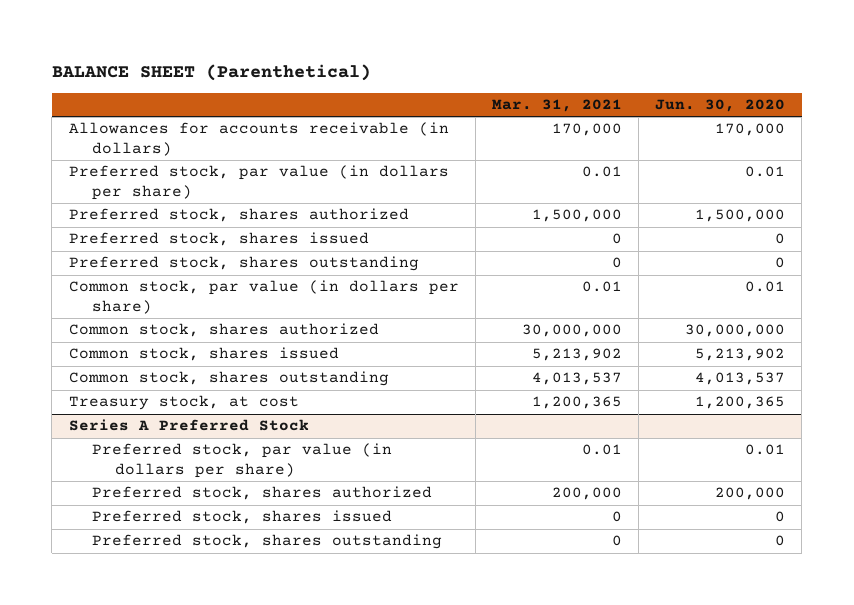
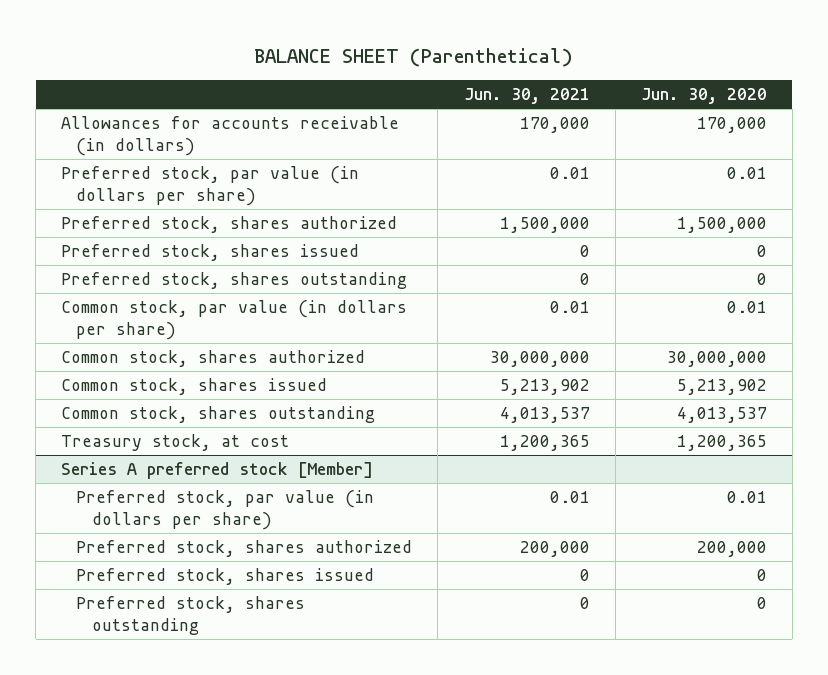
- | Mar. 31, 2021 | Jun. 30, 2020
+ | Jun. 30, 2021 | Jun. 30, 2020
- Series A Preferred Stock
+ Series A preferred stock [Member]

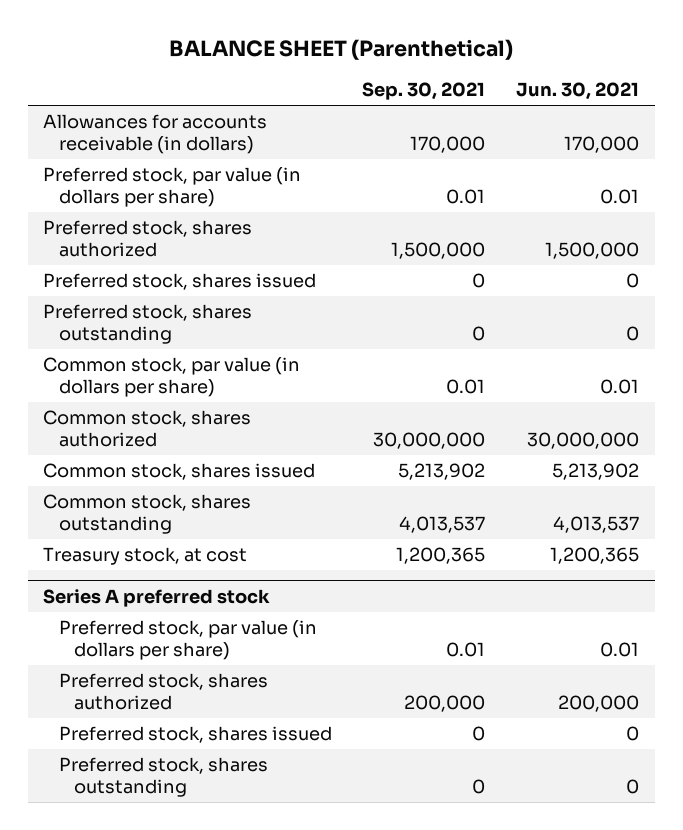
- | Jun. 30, 2021 | Jun. 30, 2020
+ | Sep. 30, 2021 | Jun. 30, 2021
- Series A preferred stock [Member]
+ Series A preferred stock

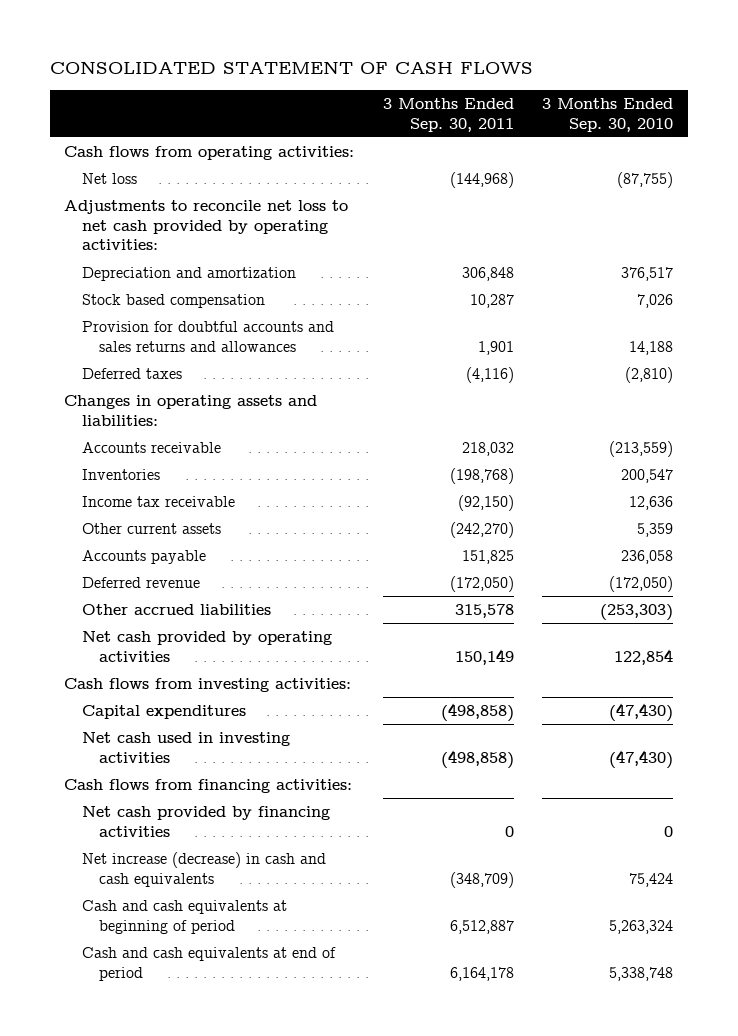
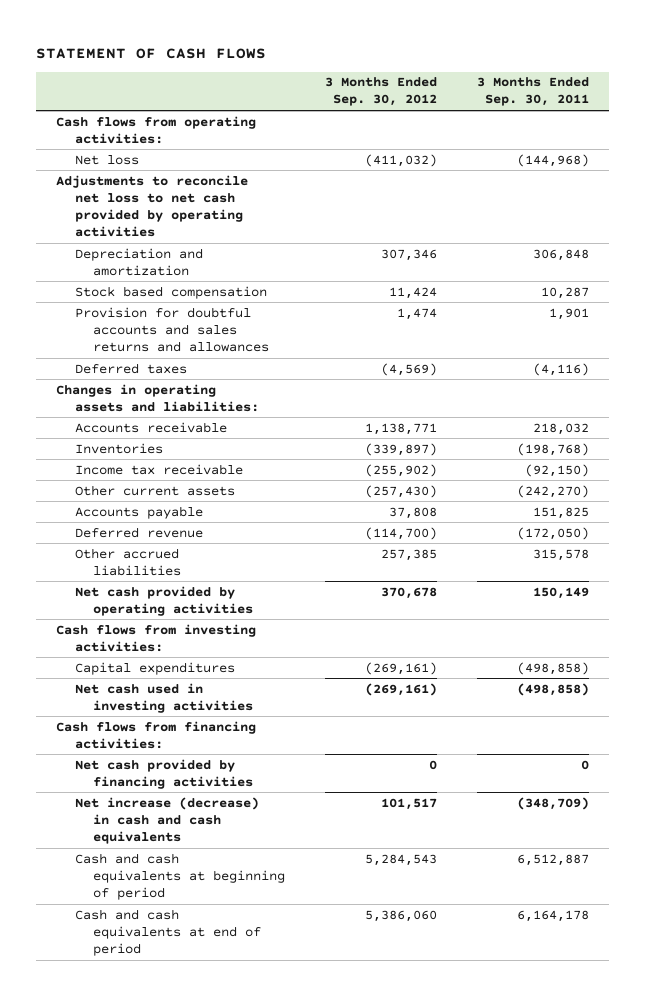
- CONSOLIDATED STATEMENT OF CASH FLOWS
+ STATEMENT OF CASH FLOWS
- | 3 Months Ended Sep. 30, 2011 | 3 Months Ended Sep. 30, 2010
+ | 3 Months Ended Sep. 30, 2012 | 3 Months Ended Sep. 30, 2011
- Adjustments to reconcile net loss to net cash provided by operating activities:
+ Adjustments to reconcile net loss to net cash provided by operating activities

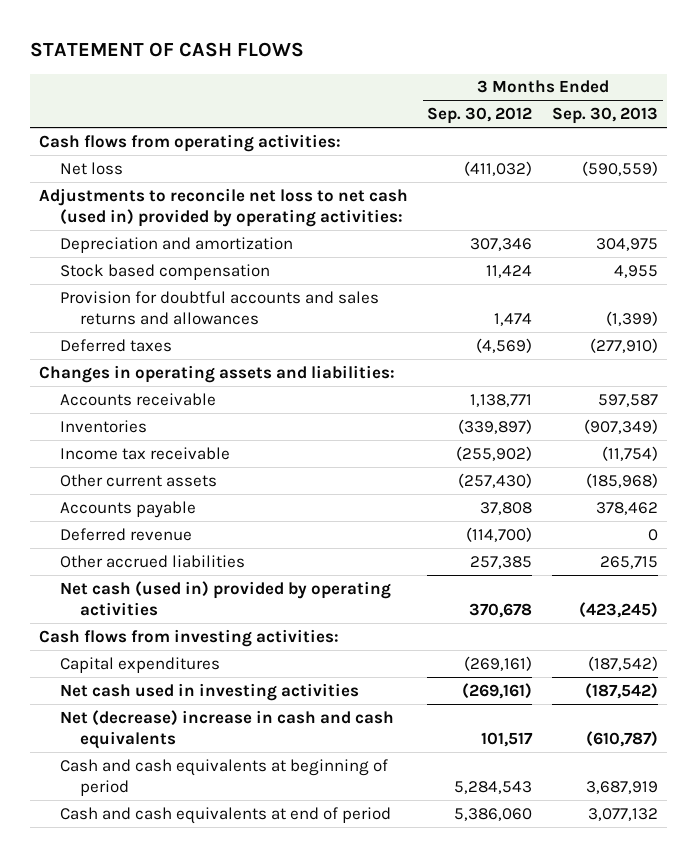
- | 3 Months Ended Sep. 30, 2012 | 3 Months Ended Sep. 30, 2011
+ | 3 Months Ended Sep. 30, 2012 | 3 Months Ended Sep. 30, 2013
- Adjustments to reconcile net loss to net cash provided by operating activities
+ Adjustments to reconcile net loss to net cash (used in) provided by operating activities:
- Net cash provided by operating activities | 370,678 | 150,149
+ Net cash (used in) provided by operating activities | 370,678 | (423,245)
- Cash flows from financing activities:
- Net cash provided by financing activities | 0 | 0
- Net increase (decrease) in cash and cash equivalents | 101,517 | (348,709)
+ Net (decrease) increase in cash and cash equivalents | 101,517 | (610,787)

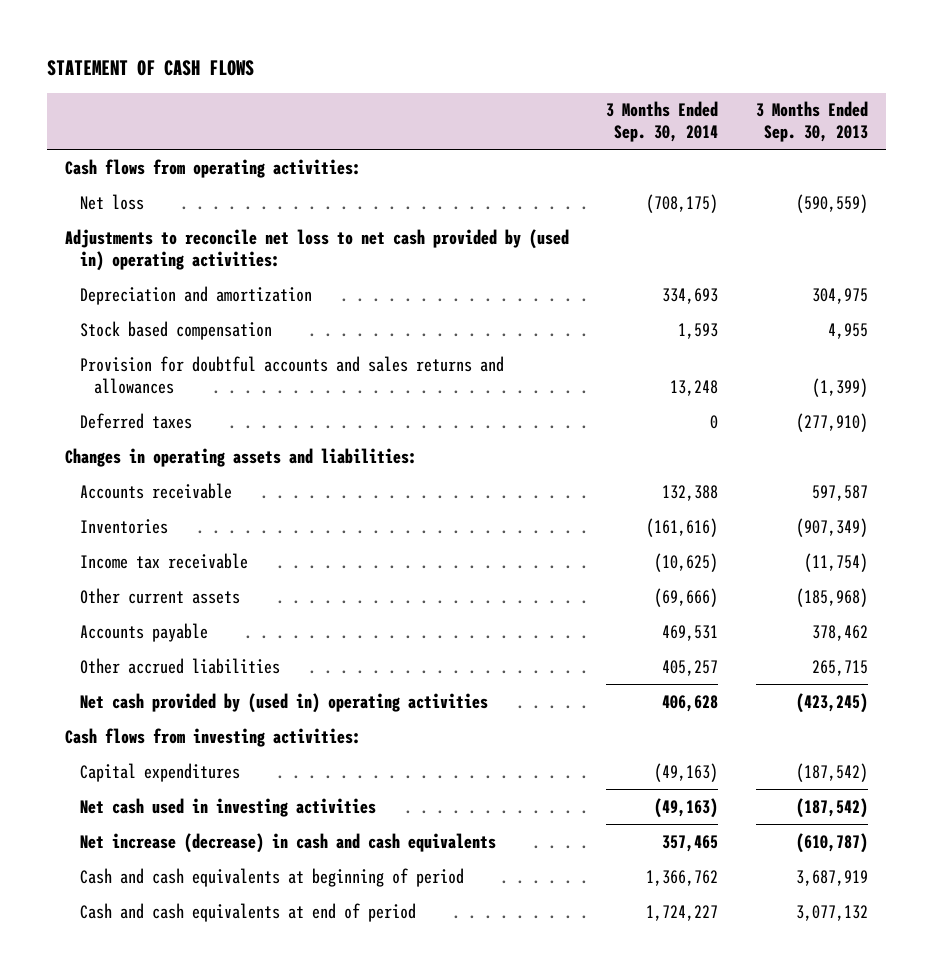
- | 3 Months Ended Sep. 30, 2012 | 3 Months Ended Sep. 30, 2013
+ | 3 Months Ended Sep. 30, 2014 | 3 Months Ended Sep. 30, 2013
- Adjustments to reconcile net loss to net cash (used in) provided by operating activities:
+ Adjustments to reconcile net loss to net cash provided by (used in) operating activities:
- Deferred revenue | (114,700) | 0
- Net cash (used in) provided by operating activities | 370,678 | (423,245)
+ Net cash provided by (used in) operating activities | 406,628 | (423,245)
- Net (decrease) increase in cash and cash equivalents | 101,517 | (610,787)
+ Net increase (decrease) in cash and cash equivalents | 357,465 | (610,787)

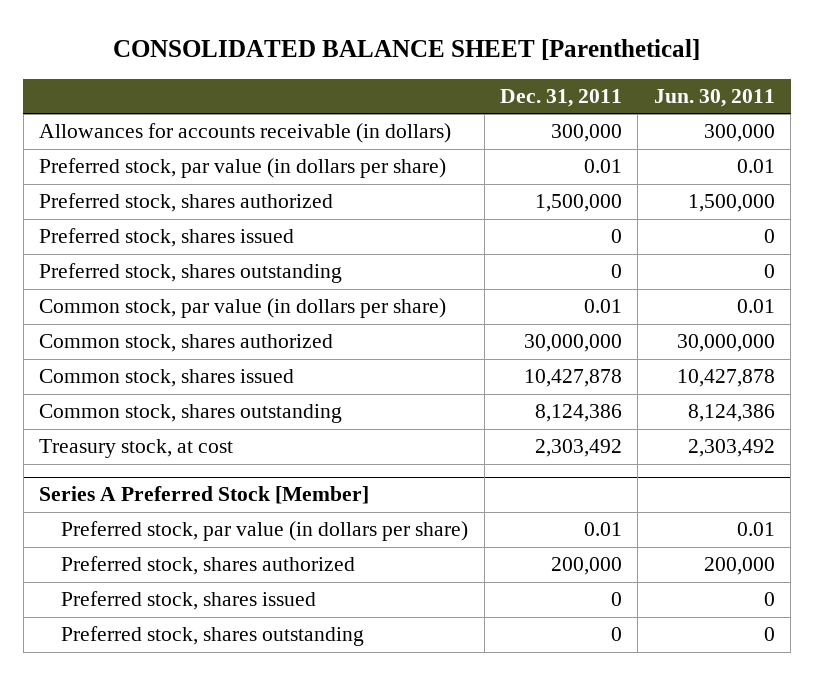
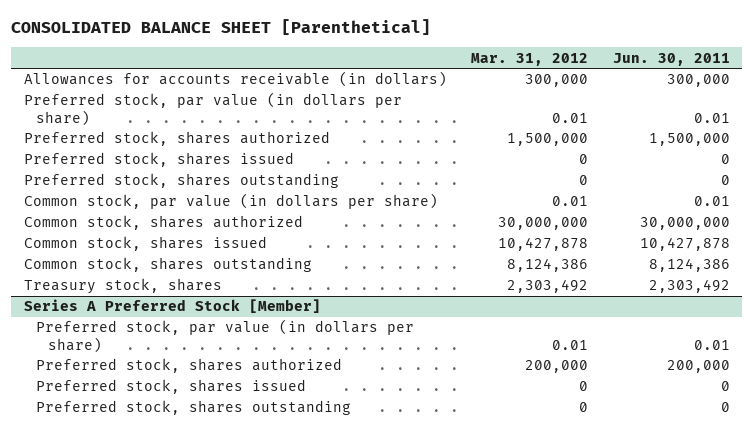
- | Dec. 31, 2011 | Jun. 30, 2011
+ | Mar. 31, 2012 | Jun. 30, 2011
- Treasury stock, at cost | 2,303,492 | 2,303,492
+ Treasury stock, shares | 2,303,492 | 2,303,492

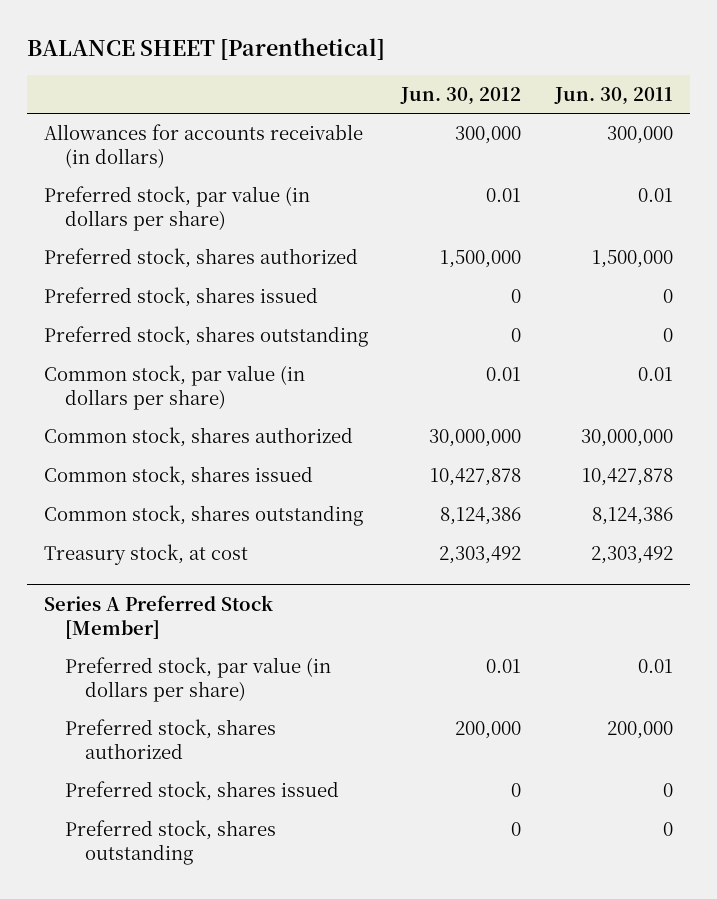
- CONSOLIDATED BALANCE SHEET [Parenthetical]
+ BALANCE SHEET [Parenthetical]
- | Mar. 31, 2012 | Jun. 30, 2011
+ | Jun. 30, 2012 | Jun. 30, 2011
- Treasury stock, shares | 2,303,492 | 2,303,492
+ Treasury stock, at cost | 2,303,492 | 2,303,492

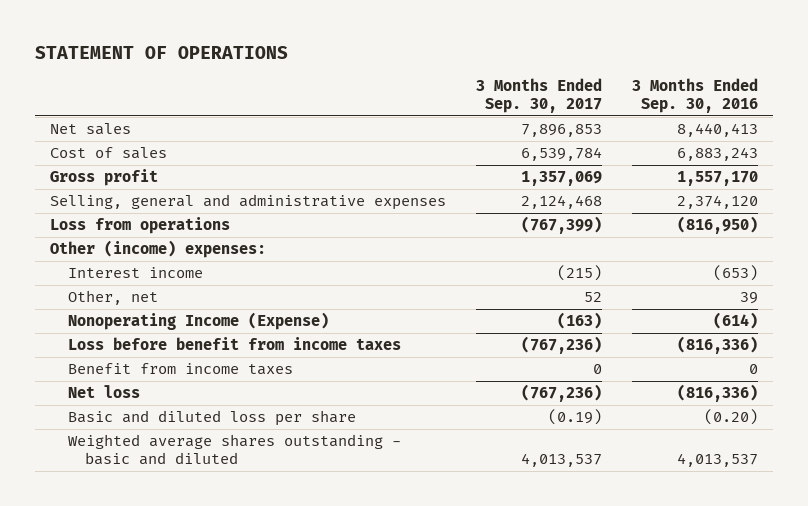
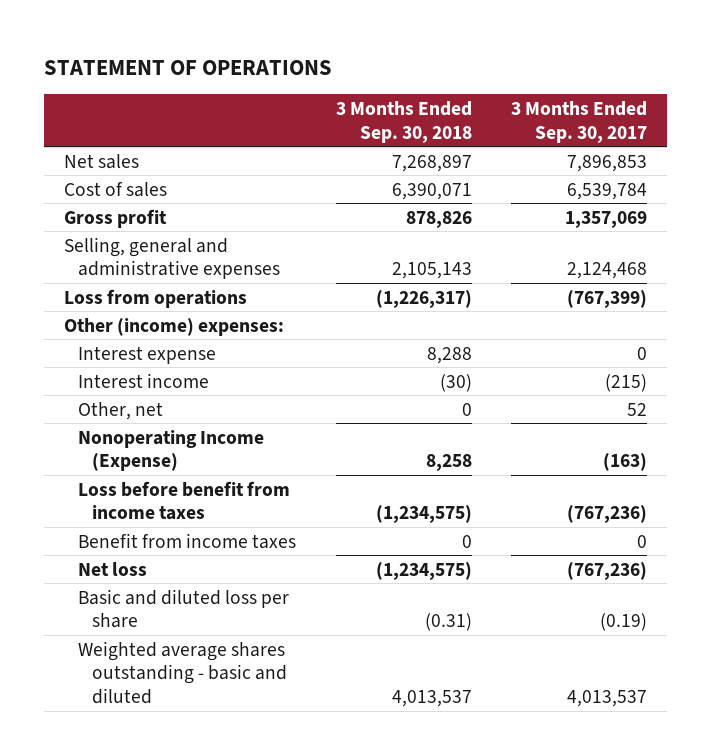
- | 3 Months Ended Sep. 30, 2017 | 3 Months Ended Sep. 30, 2016
+ | 3 Months Ended Sep. 30, 2018 | 3 Months Ended Sep. 30, 2017
+ Interest expense | 8,288 | 0

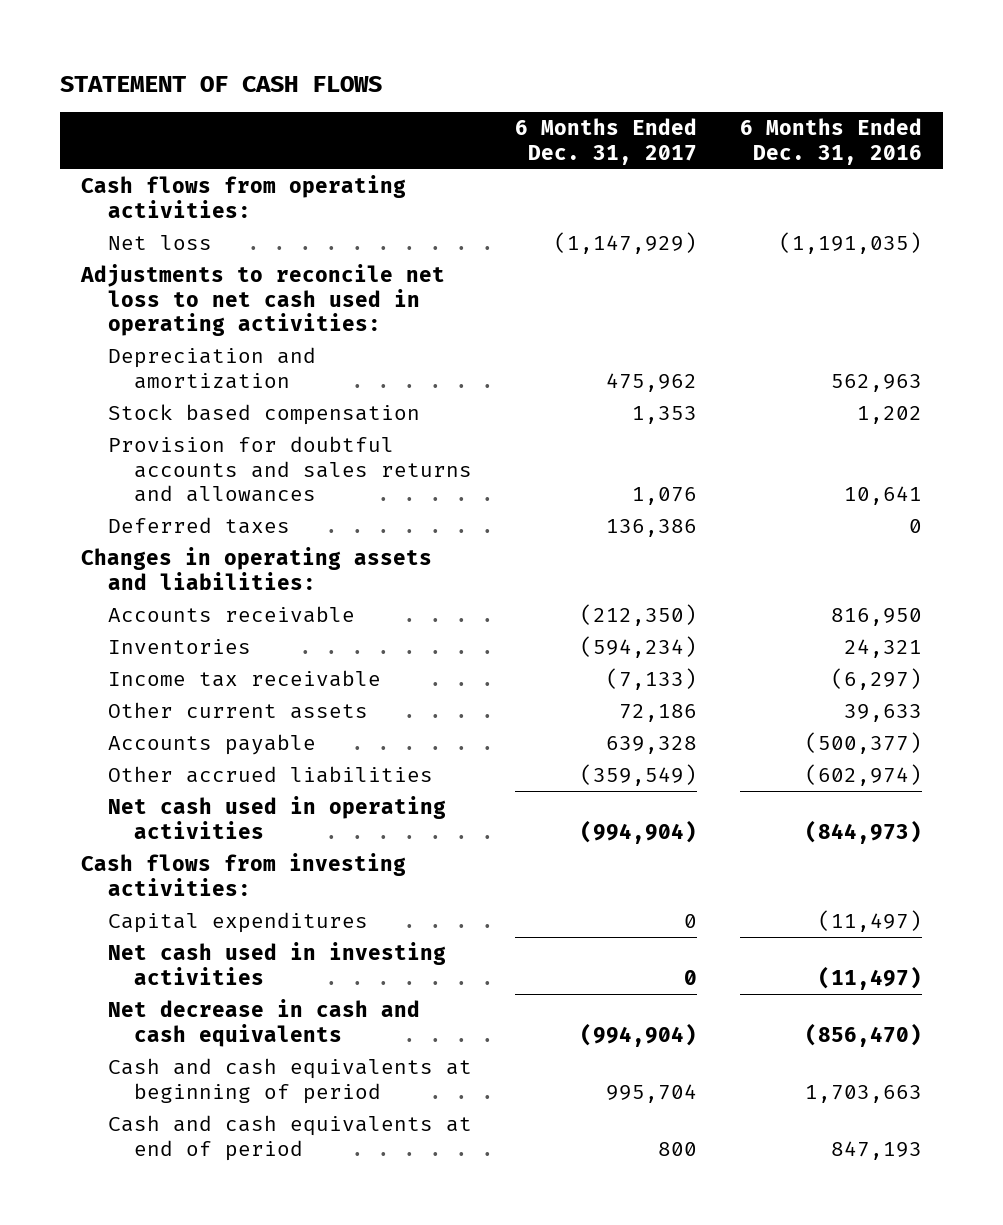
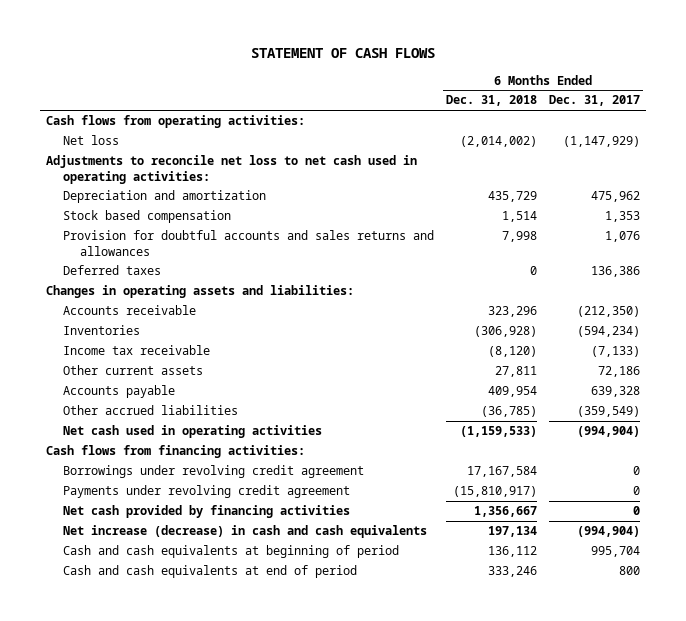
- | 6 Months Ended Dec. 31, 2017 | 6 Months Ended Dec. 31, 2016
+ | 6 Months Ended Dec. 31, 2018 | 6 Months Ended Dec. 31, 2017
- Cash flows from investing activities:
- Capital expenditures | 0 | (11,497)
- Net cash used in investing activities | 0 | (11,497)
- Net decrease in cash and cash equivalents | (994,904) | (856,470)
+ Cash flows from financing activities:
+ Borrowings under revolving credit agreement | 17,167,584 | 0
+ Payments under revolving credit agreement | (15,810,917) | 0
+ Net cash provided by financing activities | 1,356,667 | 0
+ Net increase (decrease) in cash and cash equivalents | 197,134 | (994,904)

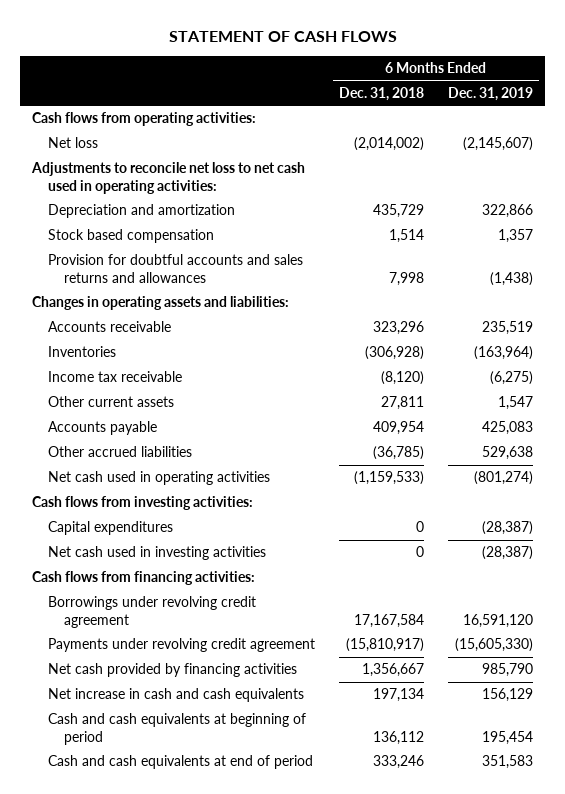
- | 6 Months Ended Dec. 31, 2018 | 6 Months Ended Dec. 31, 2017
+ | 6 Months Ended Dec. 31, 2018 | 6 Months Ended Dec. 31, 2019
- Deferred taxes | 0 | 136,386
+ Cash flows from investing activities:
+ Capital expenditures | 0 | (28,387)
+ Net cash used in investing activities | 0 | (28,387)
- Net increase (decrease) in cash and cash equivalents | 197,134 | (994,904)
+ Net increase in cash and cash equivalents | 197,134 | 156,129

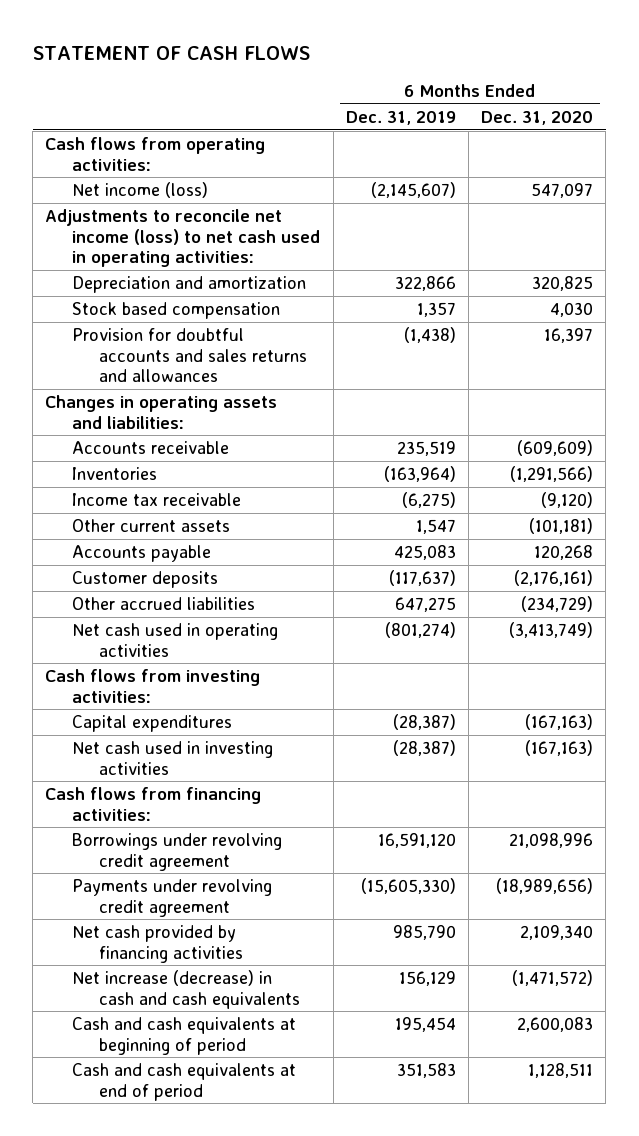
- | 6 Months Ended Dec. 31, 2018 | 6 Months Ended Dec. 31, 2019
+ | 6 Months Ended Dec. 31, 2019 | 6 Months Ended Dec. 31, 2020
- Net loss | (2,014,002) | (2,145,607)
- Adjustments to reconcile net loss to net cash used in operating activities:
+ Net income (loss) | (2,145,607) | 547,097
+ Adjustments to reconcile net income (loss) to net cash used in operating activities:
- Other accrued liabilities | (36,785) | 529,638
+ Customer deposits | (117,637) | (2,176,161)
+ Other accrued liabilities | 647,275 | (234,729)
- Net increase in cash and cash equivalents | 197,134 | 156,129
+ Net increase (decrease) in cash and cash equivalents | 156,129 | (1,471,572)

